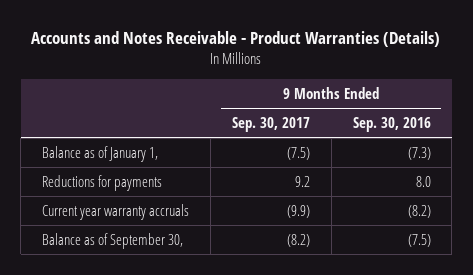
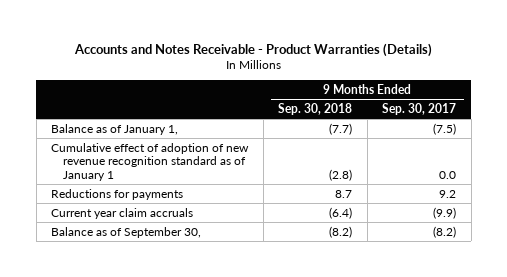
- | 9 Months Ended Sep. 30, 2017 | 9 Months Ended Sep. 30, 2016
+ | 9 Months Ended Sep. 30, 2018 | 9 Months Ended Sep. 30, 2017
+ Cumulative effect of adoption of new revenue recognition standard as of January 1 | (2.8) | 0.0
- Current year warranty accruals | (9.9) | (8.2)
+ Current year claim accruals | (6.4) | (9.9)

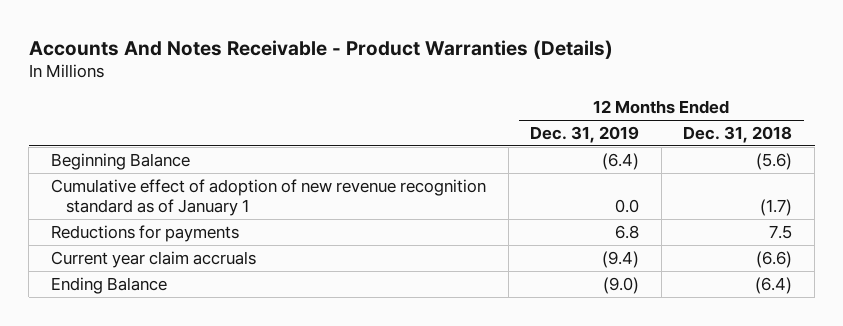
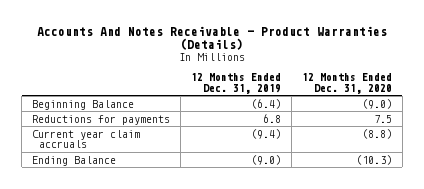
- | 12 Months Ended Dec. 31, 2019 | 12 Months Ended Dec. 31, 2018
+ | 12 Months Ended Dec. 31, 2019 | 12 Months Ended Dec. 31, 2020
- Cumulative effect of adoption of new revenue recognition standard as of January 1 | 0.0 | (1.7)

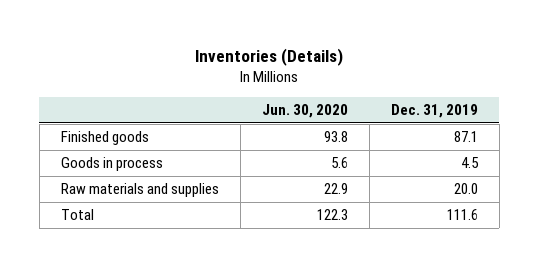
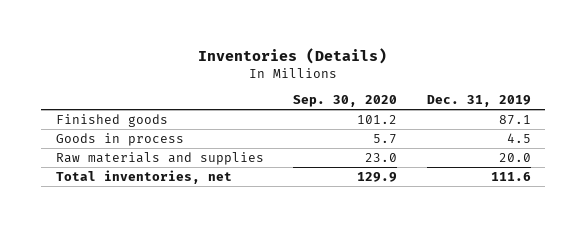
- | Jun. 30, 2020 | Dec. 31, 2019
+ | Sep. 30, 2020 | Dec. 31, 2019
- Total | 122.3 | 111.6
+ Total inventories, net | 129.9 | 111.6

